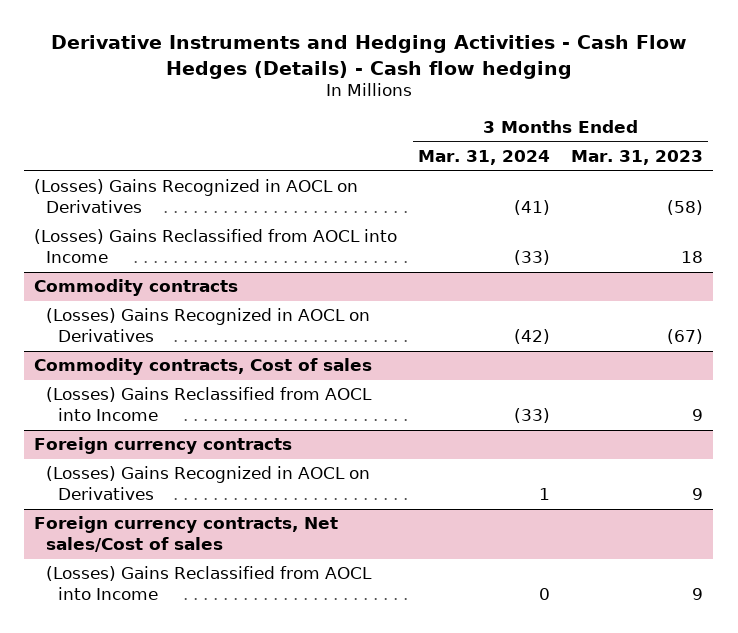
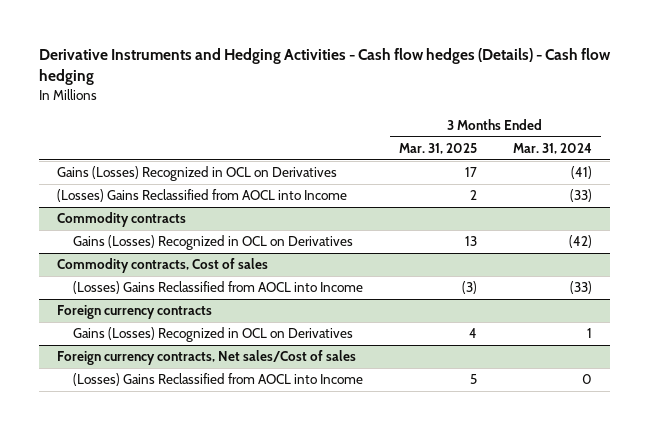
- Derivative Instruments and Hedging Activities - Cash Flow Hedges (Details) - Cash flow hedging
+ Derivative Instruments and Hedging Activities - Cash flow hedges (Details) - Cash flow hedging
- | 3 Months Ended Mar. 31, 2024 | 3 Months Ended Mar. 31, 2023
+ | 3 Months Ended Mar. 31, 2025 | 3 Months Ended Mar. 31, 2024
- (Losses) Gains Recognized in AOCL on Derivatives | (41) | (58)
+ Gains (Losses) Recognized in OCL on Derivatives | 17 | (41)
@ Commodity contracts
- (Losses) Gains Recognized in AOCL on Derivatives | (42) | (67)
+ Gains (Losses) Recognized in OCL on Derivatives | 13 | (42)
@ Foreign currency contracts
- (Losses) Gains Recognized in AOCL on Derivatives | 1 | 9
+ Gains (Losses) Recognized in OCL on Derivatives | 4 | 1

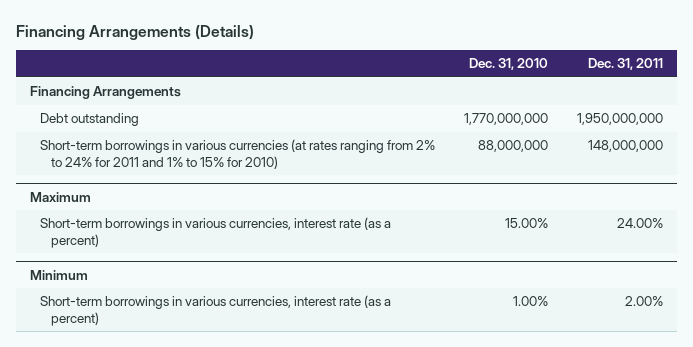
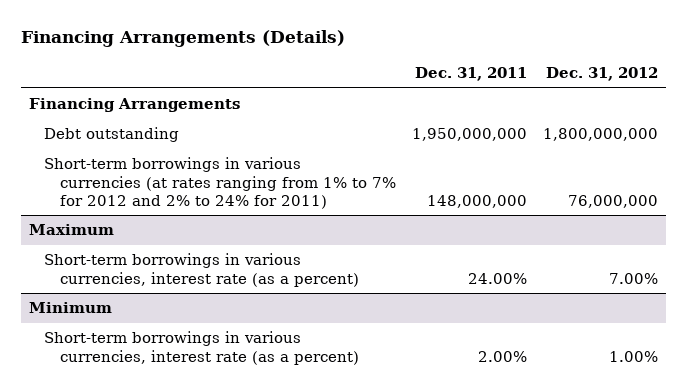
- | Dec. 31, 2010 | Dec. 31, 2011
+ | Dec. 31, 2011 | Dec. 31, 2012
- Short-term borrowings in various currencies (at rates ranging from 2% to 24% for 2011 and 1% to 15% for 2010) | 88,000,000 | 148,000,000
+ Short-term borrowings in various currencies (at rates ranging from 1% to 7% for 2012 and 2% to 24% for 2011) | 148,000,000 | 76,000,000

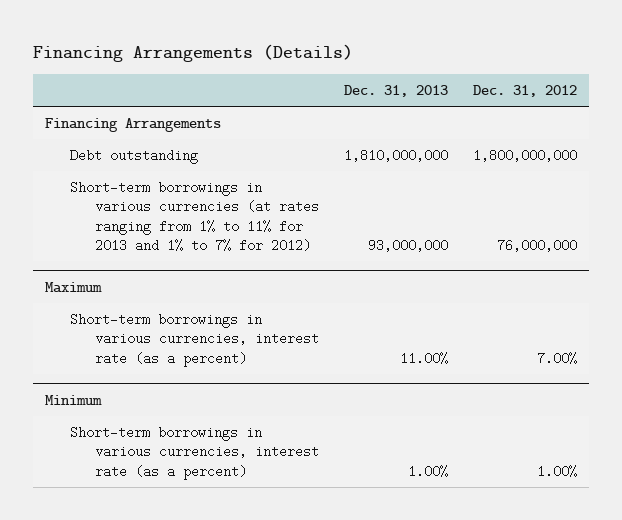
- | Dec. 31, 2011 | Dec. 31, 2012
+ | Dec. 31, 2013 | Dec. 31, 2012
- Short-term borrowings in various currencies (at rates ranging from 1% to 7% for 2012 and 2% to 24% for 2011) | 148,000,000 | 76,000,000
+ Short-term borrowings in various currencies (at rates ranging from 1% to 11% for 2013 and 1% to 7% for 2012) | 93,000,000 | 76,000,000

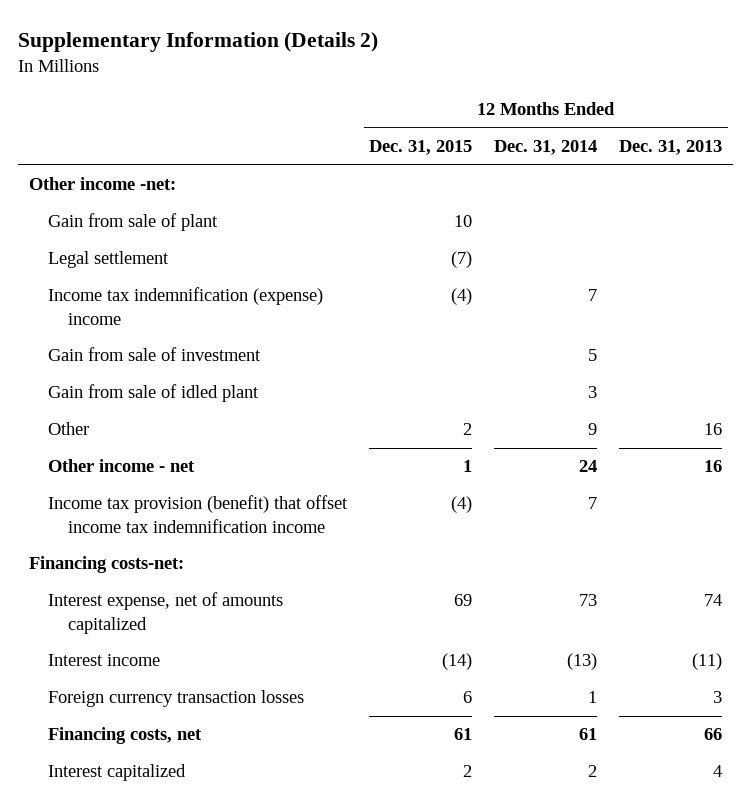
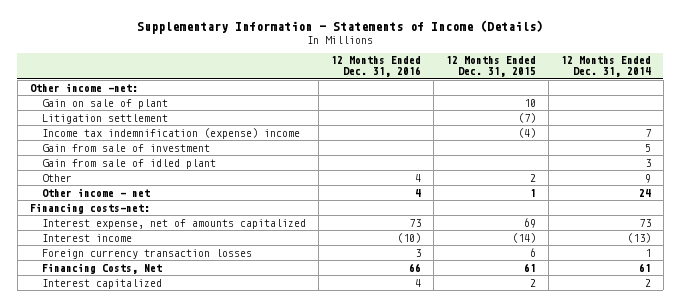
- Supplementary Information (Details 2)
+ Supplementary Information - Statements of Income (Details)
- | 12 Months Ended Dec. 31, 2015 | 12 Months Ended Dec. 31, 2014 | 12 Months Ended Dec. 31, 2013
+ | 12 Months Ended Dec. 31, 2016 | 12 Months Ended Dec. 31, 2015 | 12 Months Ended Dec. 31, 2014
- Gain from sale of plant | 10 | |
- Legal settlement | (7) | |
+ Gain on sale of plant | | 10 |
+ Litigation settlement | | (7) |
- Income tax provision (benefit) that offset income tax indemnification income | (4) | 7 |
- Financing costs, net | 61 | 61 | 66
+ Financing Costs, Net | 66 | 61 | 61

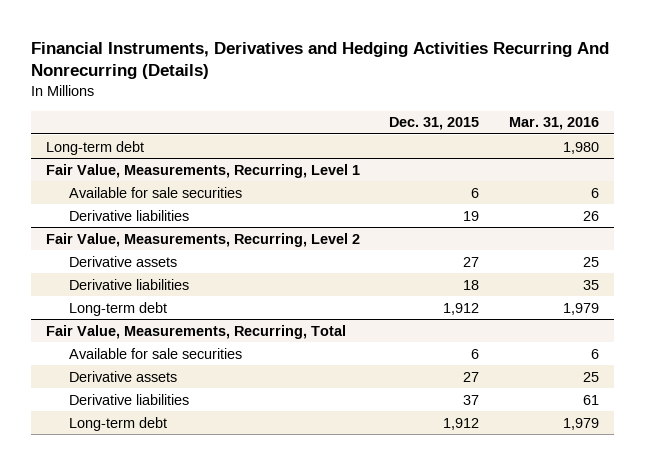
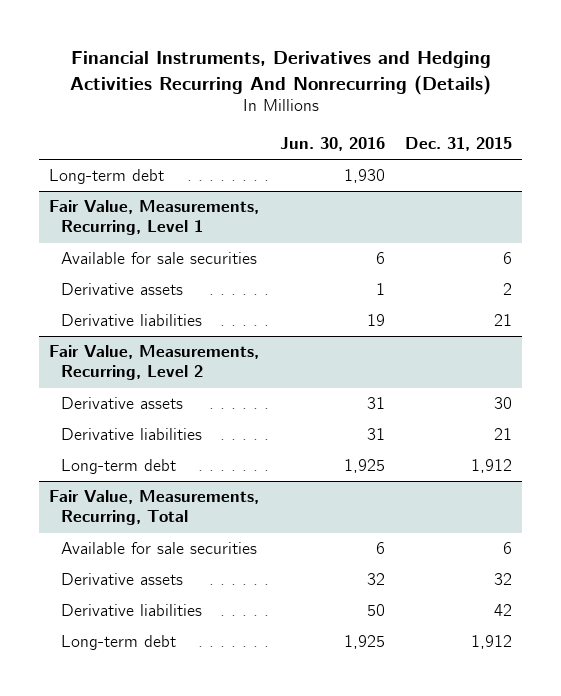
- | Dec. 31, 2015 | Mar. 31, 2016
+ | Jun. 30, 2016 | Dec. 31, 2015
@ Fair Value, Measurements, Recurring, Level 1
- Derivative liabilities | 19 | 26
+ Derivative assets | 1 | 2
+ Derivative liabilities | 19 | 21
@ Fair Value, Measurements, Recurring, Level 2
- Derivative assets | 27 | 25
- Derivative liabilities | 18 | 35
+ Derivative assets | 31 | 30
+ Derivative liabilities | 31 | 21
@ Fair Value, Measurements, Recurring, Total
- Derivative assets | 27 | 25
- Derivative liabilities | 37 | 61
+ Derivative assets | 32 | 32
+ Derivative liabilities | 50 | 42

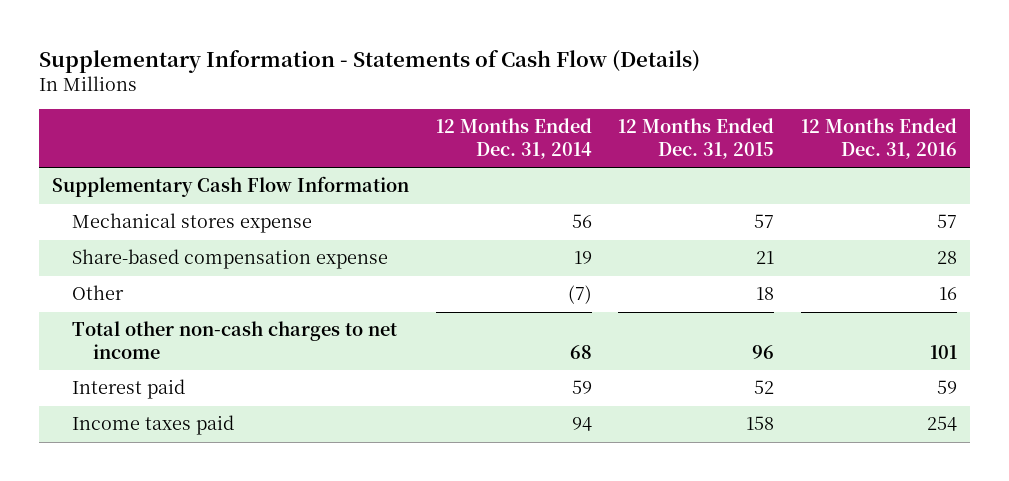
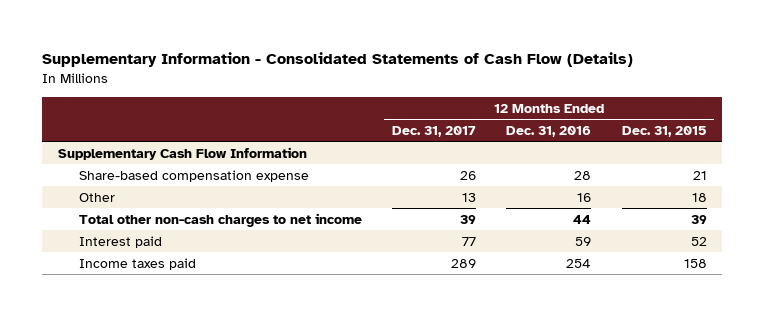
- Supplementary Information - Statements of Cash Flow (Details)
+ Supplementary Information - Consolidated Statements of Cash Flow (Details)
- | 12 Months Ended Dec. 31, 2014 | 12 Months Ended Dec. 31, 2015 | 12 Months Ended Dec. 31, 2016
+ | 12 Months Ended Dec. 31, 2017 | 12 Months Ended Dec. 31, 2016 | 12 Months Ended Dec. 31, 2015
- Mechanical stores expense | 56 | 57 | 57
- Total other non-cash charges to net income | 68 | 96 | 101
+ Total other non-cash charges to net income | 39 | 44 | 39

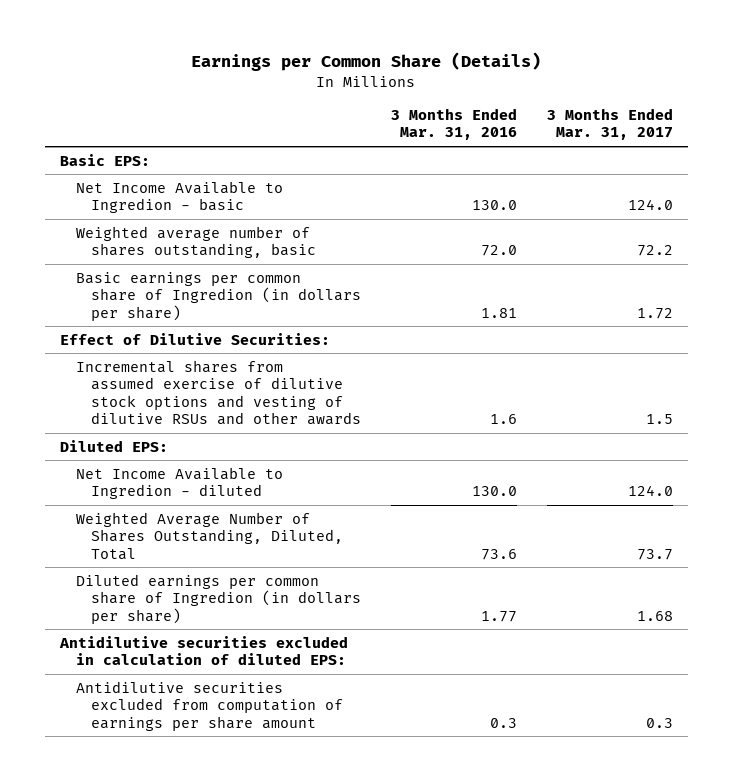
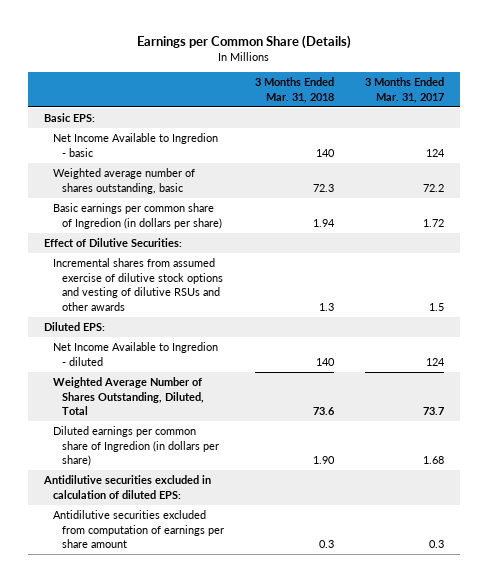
- | 3 Months Ended Mar. 31, 2016 | 3 Months Ended Mar. 31, 2017
+ | 3 Months Ended Mar. 31, 2018 | 3 Months Ended Mar. 31, 2017
- Net Income Available to Ingredion - basic | 130.0 | 124.0
+ Net Income Available to Ingredion - basic | 140 | 124
- Net Income Available to Ingredion - diluted | 130.0 | 124.0
+ Net Income Available to Ingredion - diluted | 140 | 124

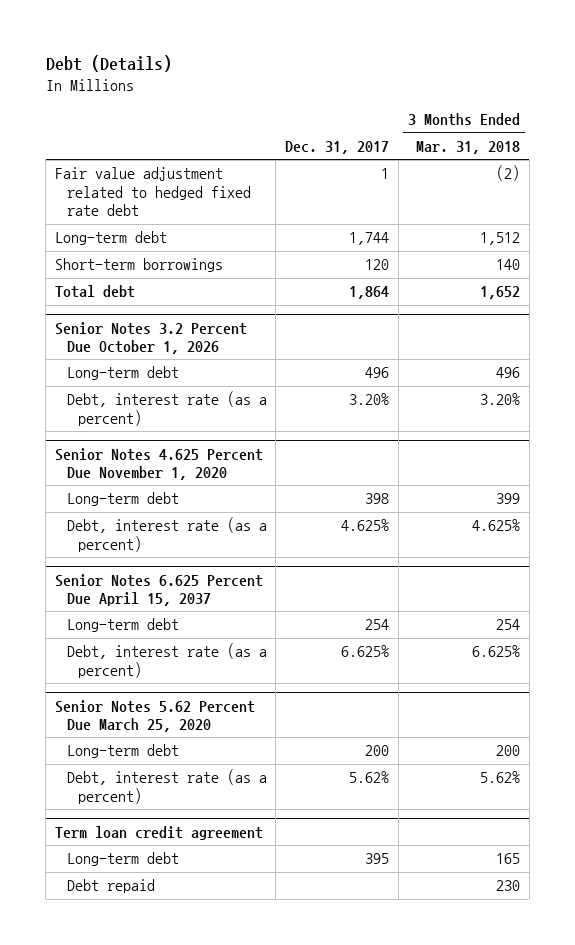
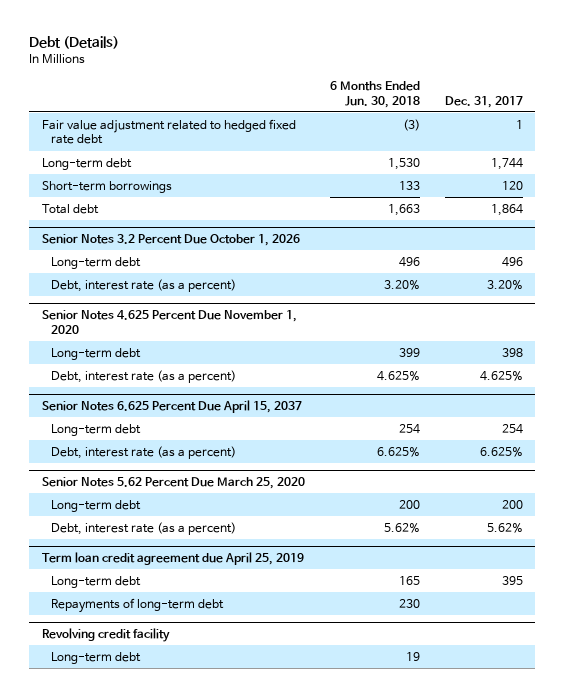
- | Dec. 31, 2017 | 3 Months Ended Mar. 31, 2018
+ | 6 Months Ended Jun. 30, 2018 | Dec. 31, 2017
- Term loan credit agreement
+ Term loan credit agreement due April 25, 2019
- Debt repaid | | 230
+ Repayments of long-term debt | 230 |
+ Revolving credit facility
+ Long-term debt | 19 |

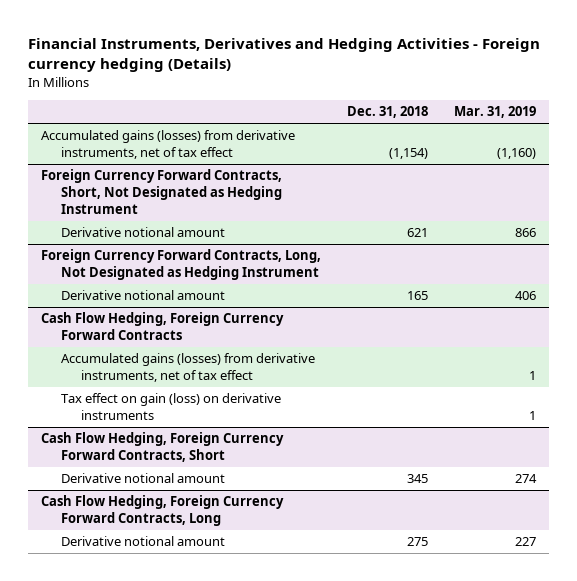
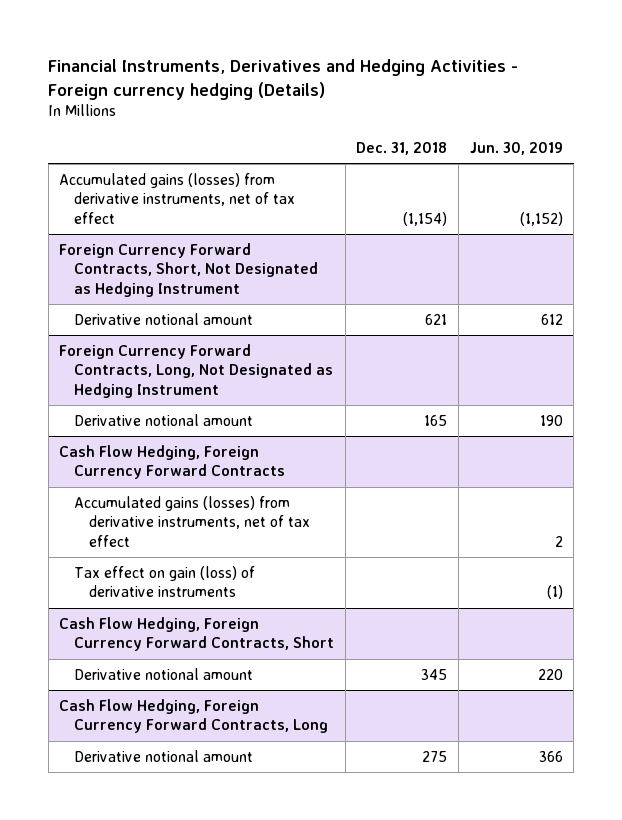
- | Dec. 31, 2018 | Mar. 31, 2019
+ | Dec. 31, 2018 | Jun. 30, 2019
@ Cash Flow Hedging, Foreign Currency Forward Contracts
- Tax effect on gain (loss) on derivative instruments | | 1
+ Tax effect on gain (loss) of derivative instruments | | (1)

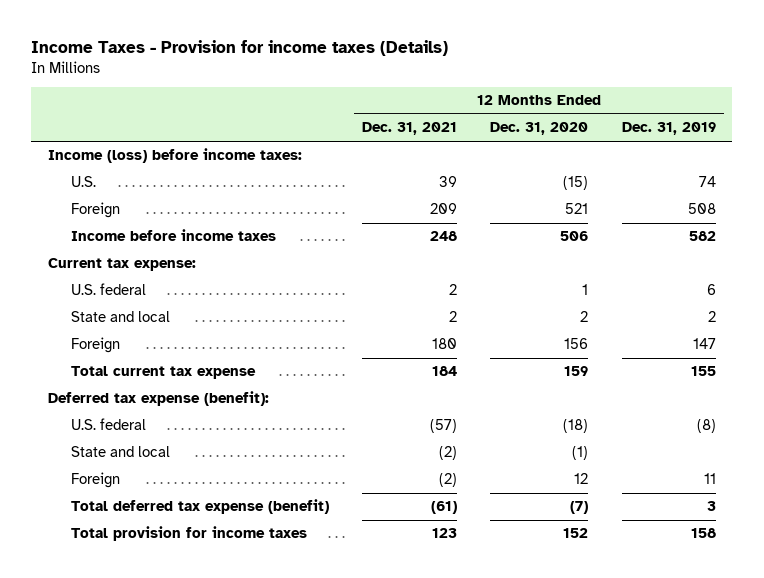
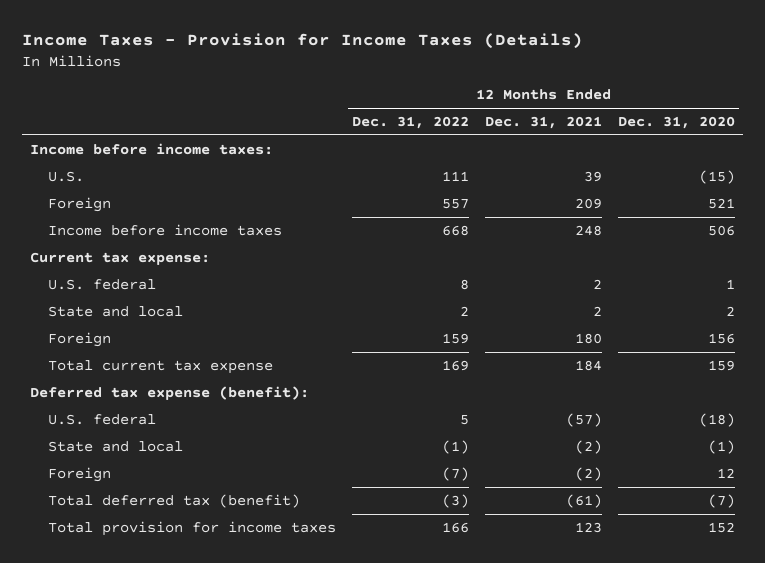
- Income Taxes - Provision for income taxes (Details)
+ Income Taxes - Provision for Income Taxes (Details)
- | 12 Months Ended Dec. 31, 2021 | 12 Months Ended Dec. 31, 2020 | 12 Months Ended Dec. 31, 2019
+ | 12 Months Ended Dec. 31, 2022 | 12 Months Ended Dec. 31, 2021 | 12 Months Ended Dec. 31, 2020
- Income (loss) before income taxes:
+ Income before income taxes:
- Total deferred tax expense (benefit) | (61) | (7) | 3
+ Total deferred tax (benefit) | (3) | (61) | (7)

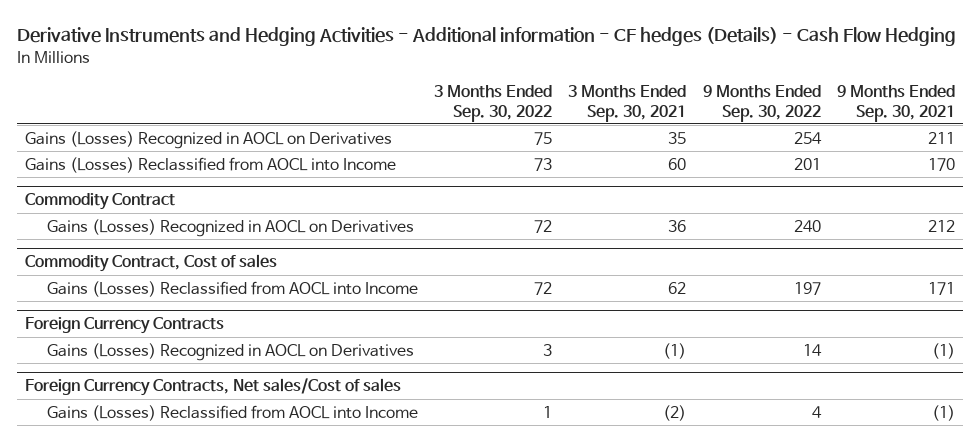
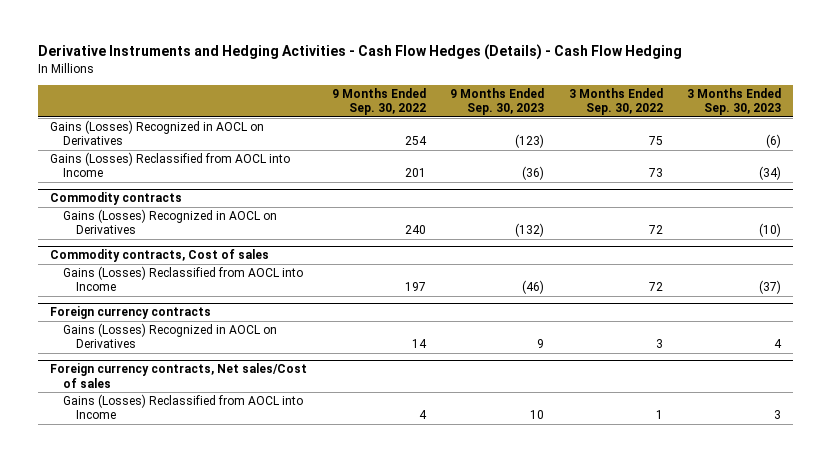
- Derivative Instruments and Hedging Activities - Additional information - CF hedges (Details) - Cash Flow Hedging
+ Derivative Instruments and Hedging Activities - Cash Flow Hedges (Details) - Cash Flow Hedging
- | 3 Months Ended Sep. 30, 2022 | 3 Months Ended Sep. 30, 2021 | 9 Months Ended Sep. 30, 2022 | 9 Months Ended Sep. 30, 2021
+ | 9 Months Ended Sep. 30, 2022 | 9 Months Ended Sep. 30, 2023 | 3 Months Ended Sep. 30, 2022 | 3 Months Ended Sep. 30, 2023
- Commodity Contract
+ Commodity contracts
- Commodity Contract, Cost of sales
+ Commodity contracts, Cost of sales
- Foreign Currency Contracts
+ Foreign currency contracts
- Foreign Currency Contracts, Net sales/Cost of sales
+ Foreign currency contracts, Net sales/Cost of sales

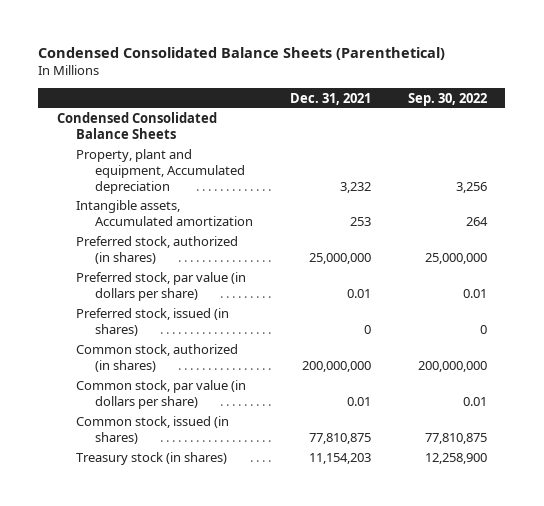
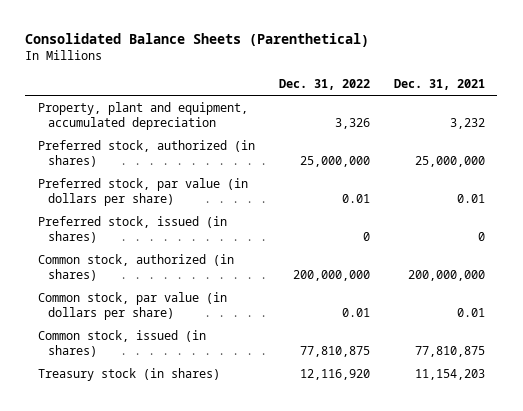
- Condensed Consolidated Balance Sheets (Parenthetical)
+ Consolidated Balance Sheets (Parenthetical)
- | Dec. 31, 2021 | Sep. 30, 2022
+ | Dec. 31, 2022 | Dec. 31, 2021
- Condensed Consolidated Balance Sheets
- Property, plant and equipment, Accumulated depreciation | 3,232 | 3,256
- Intangible assets, Accumulated amortization | 253 | 264
+ Property, plant and equipment, accumulated depreciation | 3,326 | 3,232

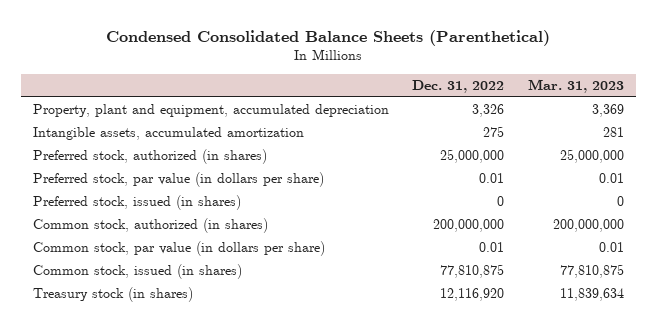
- Consolidated Balance Sheets (Parenthetical)
+ Condensed Consolidated Balance Sheets (Parenthetical)
- | Dec. 31, 2022 | Dec. 31, 2021
+ | Dec. 31, 2022 | Mar. 31, 2023
+ Intangible assets, accumulated amortization | 275 | 281

